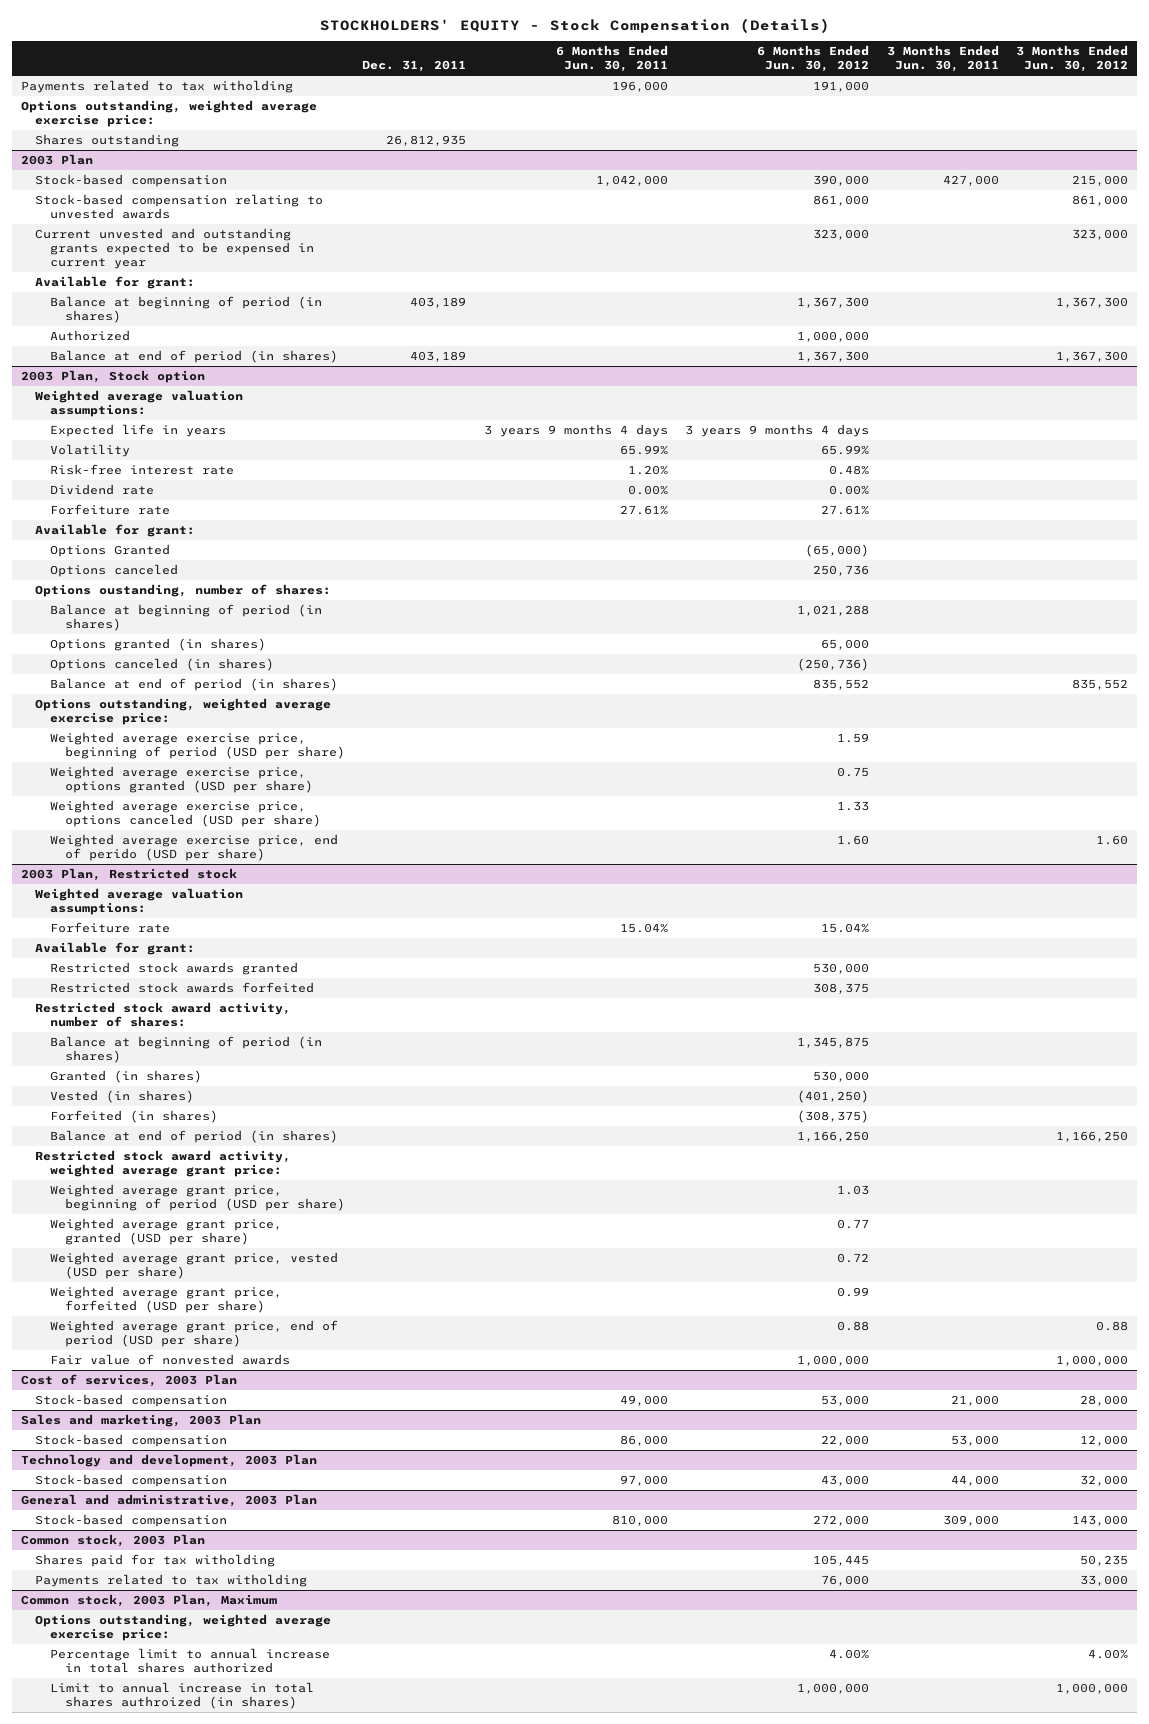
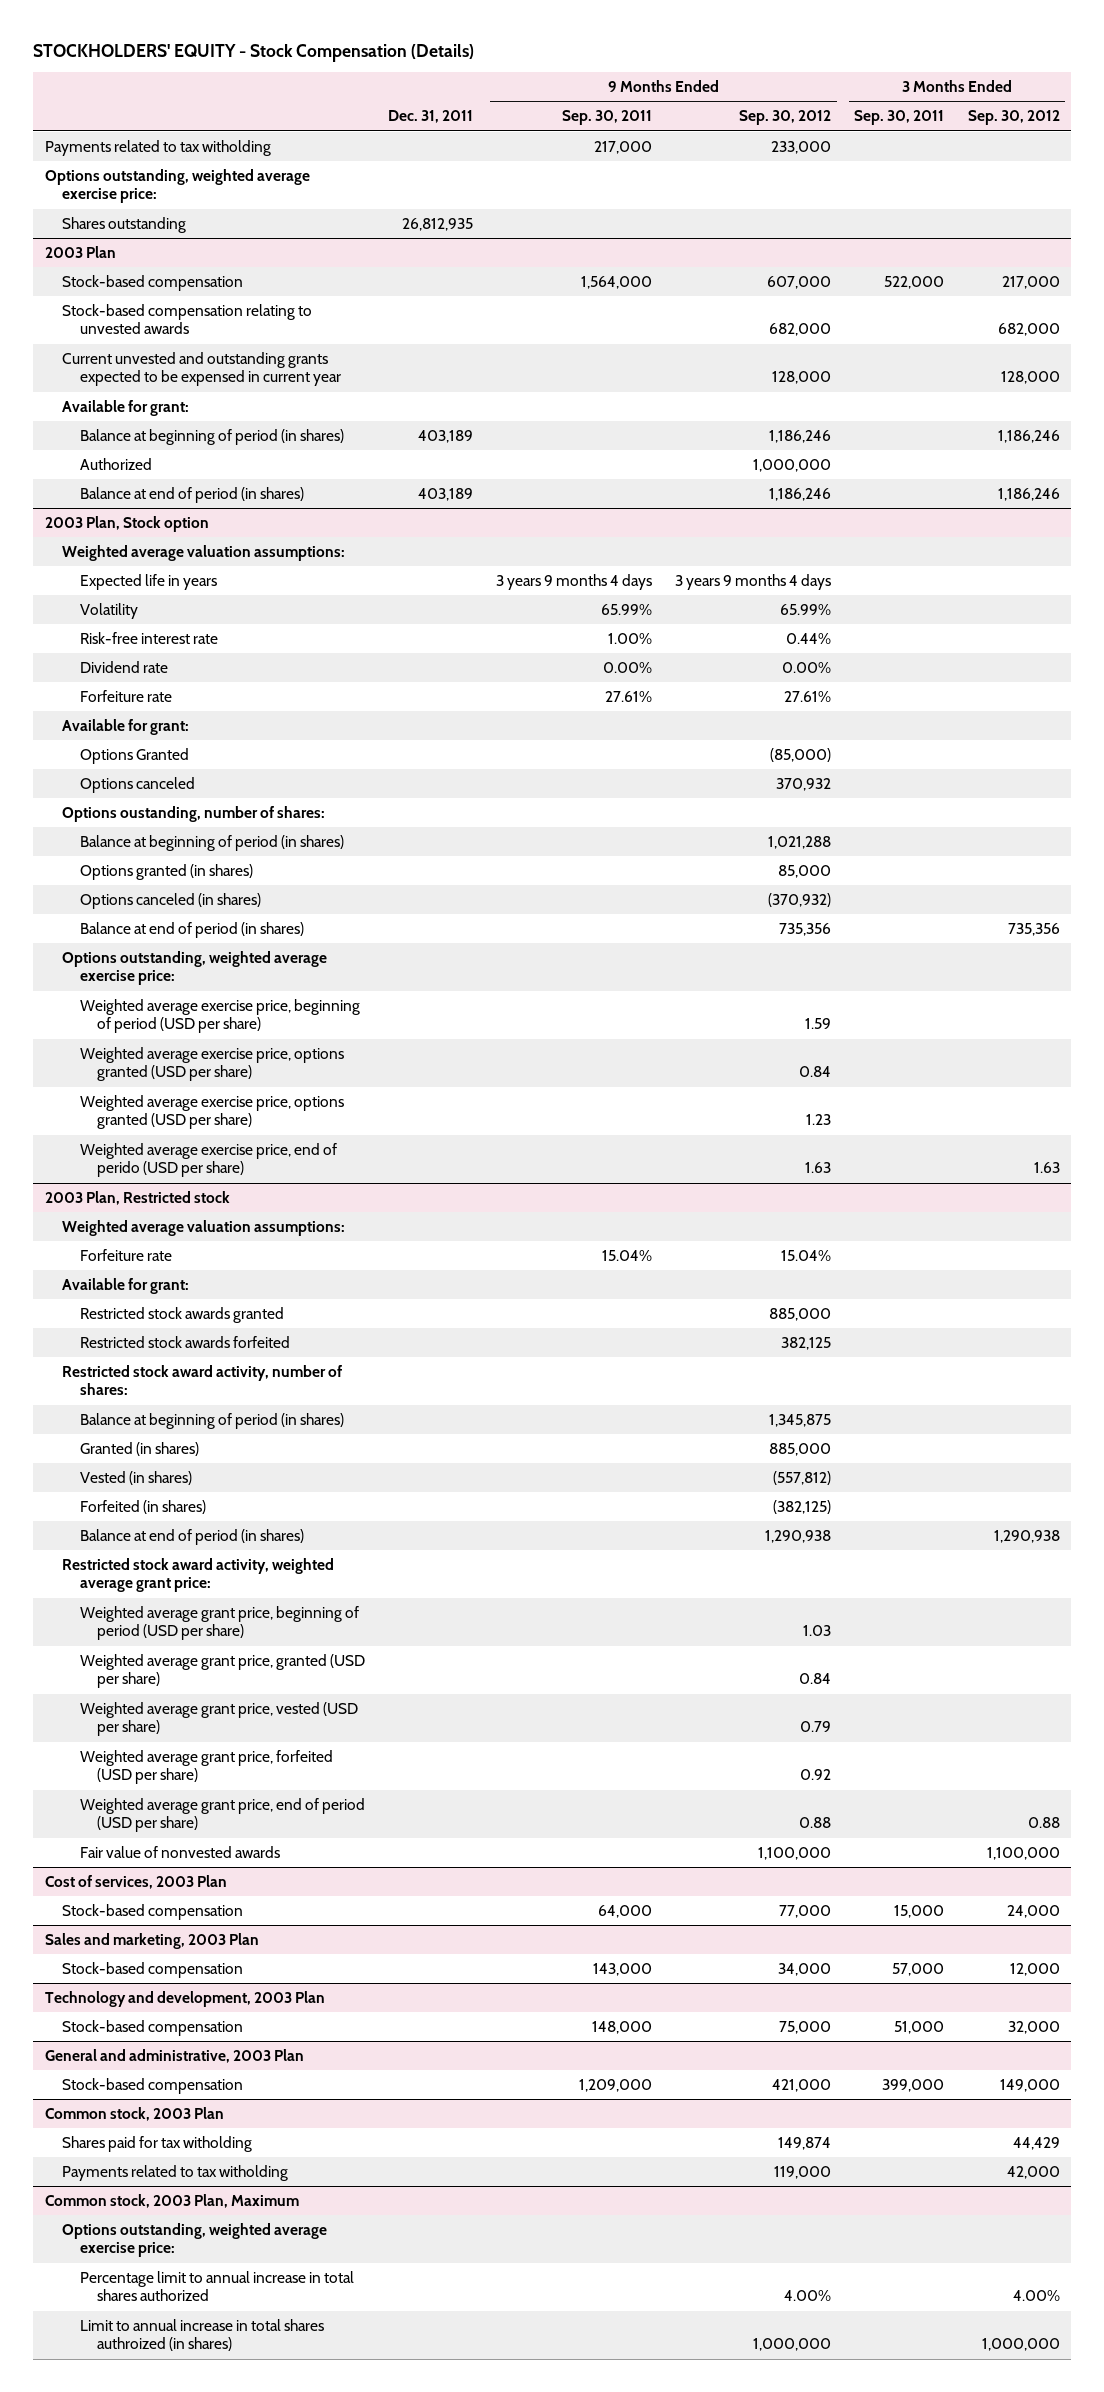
- | Dec. 31, 2011 | 6 Months Ended Jun. 30, 2011 | 6 Months Ended Jun. 30, 2012 | 3 Months Ended Jun. 30, 2011 | 3 Months Ended Jun. 30, 2012
+ | Dec. 31, 2011 | 9 Months Ended Sep. 30, 2011 | 9 Months Ended Sep. 30, 2012 | 3 Months Ended Sep. 30, 2011 | 3 Months Ended Sep. 30, 2012
@ 2003 Plan, Stock option
- Weighted average exercise price, options canceled (USD per share) | | | 1.33 | |
+ Weighted average exercise price, options granted (USD per share) | | | 1.23 | |

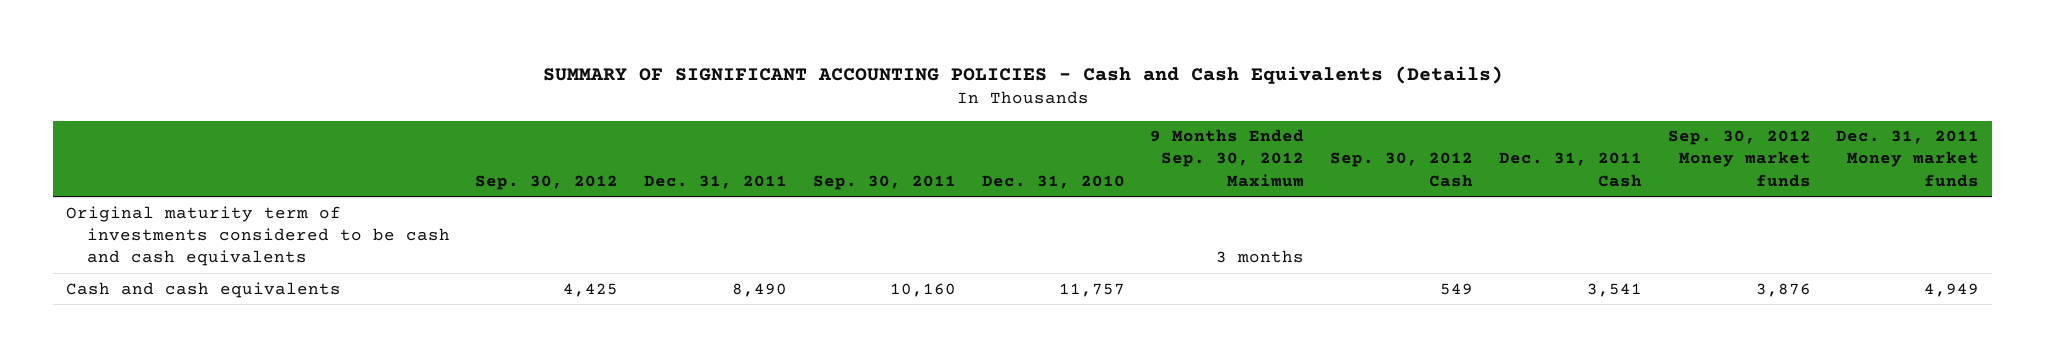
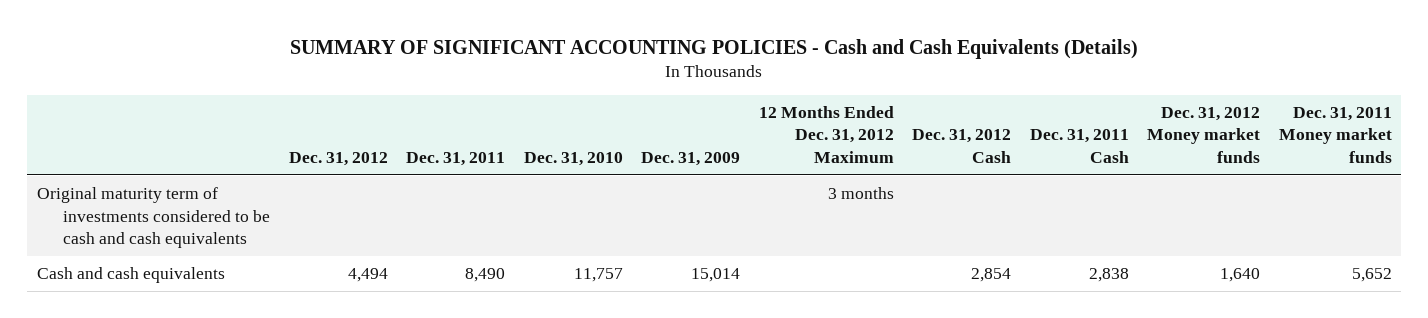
- | Sep. 30, 2012 | Dec. 31, 2011 | Sep. 30, 2011 | Dec. 31, 2010 | 9 Months Ended Sep. 30, 2012 Maximum | Sep. 30, 2012 Cash | Dec. 31, 2011 Cash | Sep. 30, 2012 Money market funds | Dec. 31, 2011 Money market funds
+ | Dec. 31, 2012 | Dec. 31, 2011 | Dec. 31, 2010 | Dec. 31, 2009 | 12 Months Ended Dec. 31, 2012 Maximum | Dec. 31, 2012 Cash | Dec. 31, 2011 Cash | Dec. 31, 2012 Money market funds | Dec. 31, 2011 Money market funds
- Cash and cash equivalents | 4,425 | 8,490 | 10,160 | 11,757 | | 549 | 3,541 | 3,876 | 4,949
+ Cash and cash equivalents | 4,494 | 8,490 | 11,757 | 15,014 | | 2,854 | 2,838 | 1,640 | 5,652

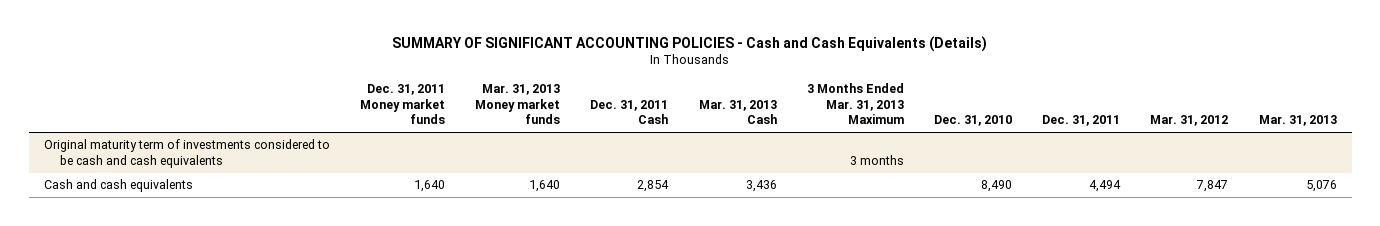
- | Dec. 31, 2012 | Dec. 31, 2011 | Dec. 31, 2010 | Dec. 31, 2009 | 12 Months Ended Dec. 31, 2012 Maximum | Dec. 31, 2012 Cash | Dec. 31, 2011 Cash | Dec. 31, 2012 Money market funds | Dec. 31, 2011 Money market funds
+ | Dec. 31, 2011 Money market funds | Mar. 31, 2013 Money market funds | Dec. 31, 2011 Cash | Mar. 31, 2013 Cash | 3 Months Ended Mar. 31, 2013 Maximum | Dec. 31, 2010 | Dec. 31, 2011 | Mar. 31, 2012 | Mar. 31, 2013
- Cash and cash equivalents | 4,494 | 8,490 | 11,757 | 15,014 | | 2,854 | 2,838 | 1,640 | 5,652
+ Cash and cash equivalents | 1,640 | 1,640 | 2,854 | 3,436 | | 8,490 | 4,494 | 7,847 | 5,076

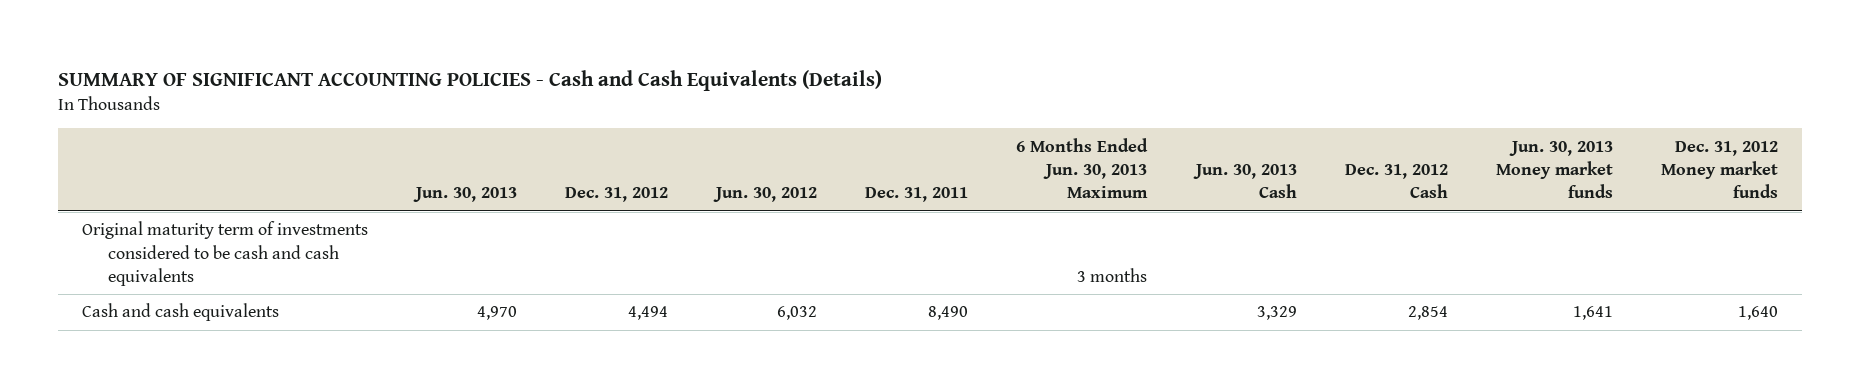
- | Dec. 31, 2011 Money market funds | Mar. 31, 2013 Money market funds | Dec. 31, 2011 Cash | Mar. 31, 2013 Cash | 3 Months Ended Mar. 31, 2013 Maximum | Dec. 31, 2010 | Dec. 31, 2011 | Mar. 31, 2012 | Mar. 31, 2013
+ | Jun. 30, 2013 | Dec. 31, 2012 | Jun. 30, 2012 | Dec. 31, 2011 | 6 Months Ended Jun. 30, 2013 Maximum | Jun. 30, 2013 Cash | Dec. 31, 2012 Cash | Jun. 30, 2013 Money market funds | Dec. 31, 2012 Money market funds
- Cash and cash equivalents | 1,640 | 1,640 | 2,854 | 3,436 | | 8,490 | 4,494 | 7,847 | 5,076
+ Cash and cash equivalents | 4,970 | 4,494 | 6,032 | 8,490 | | 3,329 | 2,854 | 1,641 | 1,640

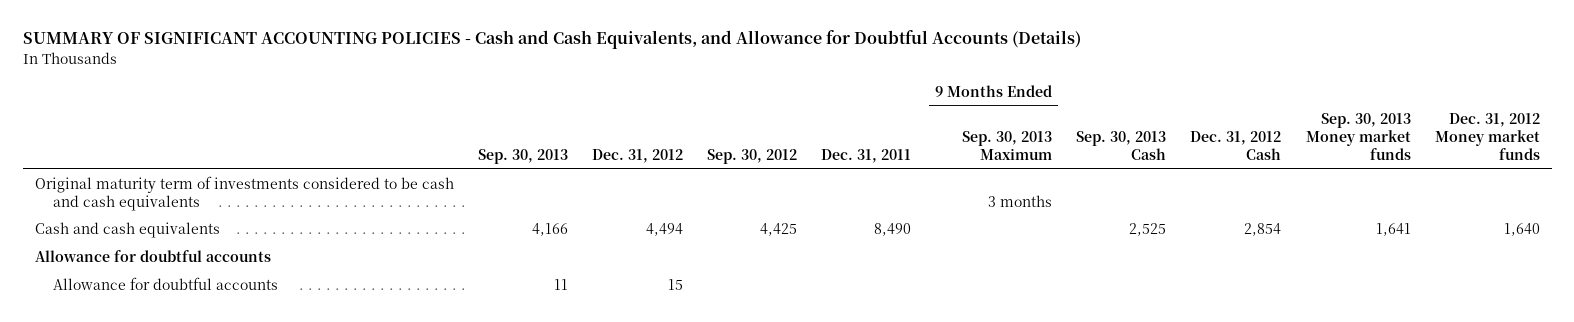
- SUMMARY OF SIGNIFICANT ACCOUNTING POLICIES - Cash and Cash Equivalents (Details)
+ SUMMARY OF SIGNIFICANT ACCOUNTING POLICIES - Cash and Cash Equivalents, and Allowance for Doubtful Accounts (Details)
- | Jun. 30, 2013 | Dec. 31, 2012 | Jun. 30, 2012 | Dec. 31, 2011 | 6 Months Ended Jun. 30, 2013 Maximum | Jun. 30, 2013 Cash | Dec. 31, 2012 Cash | Jun. 30, 2013 Money market funds | Dec. 31, 2012 Money market funds
+ | Sep. 30, 2013 | Dec. 31, 2012 | Sep. 30, 2012 | Dec. 31, 2011 | 9 Months Ended Sep. 30, 2013 Maximum | Sep. 30, 2013 Cash | Dec. 31, 2012 Cash | Sep. 30, 2013 Money market funds | Dec. 31, 2012 Money market funds
+ Allowance for doubtful accounts
+ Allowance for doubtful accounts | 11 | 15 | | | | | | |

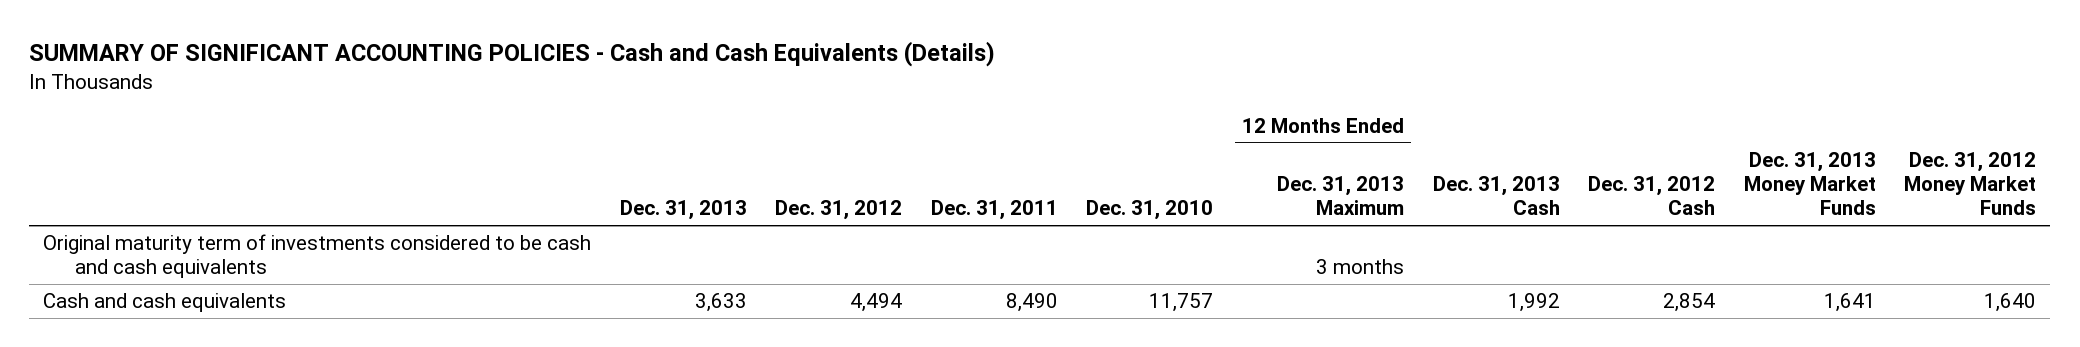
- SUMMARY OF SIGNIFICANT ACCOUNTING POLICIES - Cash and Cash Equivalents, and Allowance for Doubtful Accounts (Details)
+ SUMMARY OF SIGNIFICANT ACCOUNTING POLICIES - Cash and Cash Equivalents (Details)
- | Sep. 30, 2013 | Dec. 31, 2012 | Sep. 30, 2012 | Dec. 31, 2011 | 9 Months Ended Sep. 30, 2013 Maximum | Sep. 30, 2013 Cash | Dec. 31, 2012 Cash | Sep. 30, 2013 Money market funds | Dec. 31, 2012 Money market funds
+ | Dec. 31, 2013 | Dec. 31, 2012 | Dec. 31, 2011 | Dec. 31, 2010 | 12 Months Ended Dec. 31, 2013 Maximum | Dec. 31, 2013 Cash | Dec. 31, 2012 Cash | Dec. 31, 2013 Money Market Funds | Dec. 31, 2012 Money Market Funds
- Allowance for doubtful accounts
- Allowance for doubtful accounts | 11 | 15 | | | | | | |

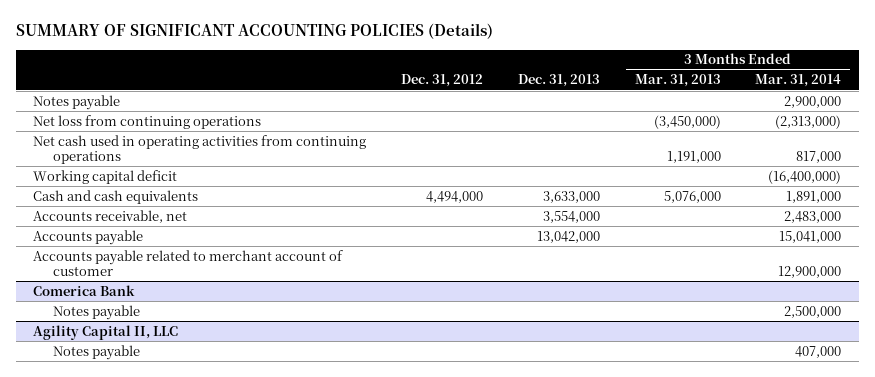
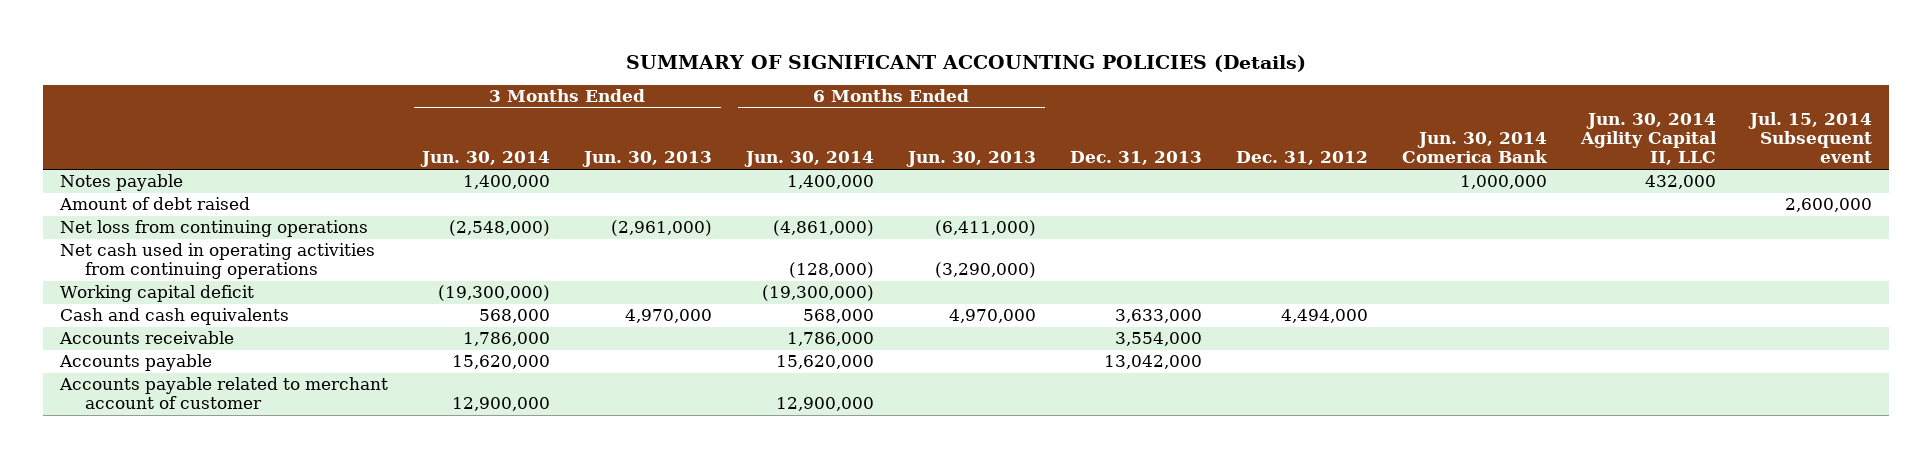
- | Dec. 31, 2012 | Dec. 31, 2013 | 3 Months Ended Mar. 31, 2013 | 3 Months Ended Mar. 31, 2014
+ | 3 Months Ended Jun. 30, 2014 | 3 Months Ended Jun. 30, 2013 | 6 Months Ended Jun. 30, 2014 | 6 Months Ended Jun. 30, 2013 | Dec. 31, 2013 | Dec. 31, 2012 | Jun. 30, 2014 Comerica Bank | Jun. 30, 2014 Agility Capital II, LLC | Jul. 15, 2014 Subsequent event
+ Amount of debt raised | | | | | | | | | 2,600,000
- Accounts receivable, net | | 3,554,000 | | 2,483,000
+ Accounts receivable | 1,786,000 | | 1,786,000 | | 3,554,000 | | | |
- Comerica Bank
- Notes payable | | | | 2,500,000
- Agility Capital II, LLC
- Notes payable | | | | 407,000

